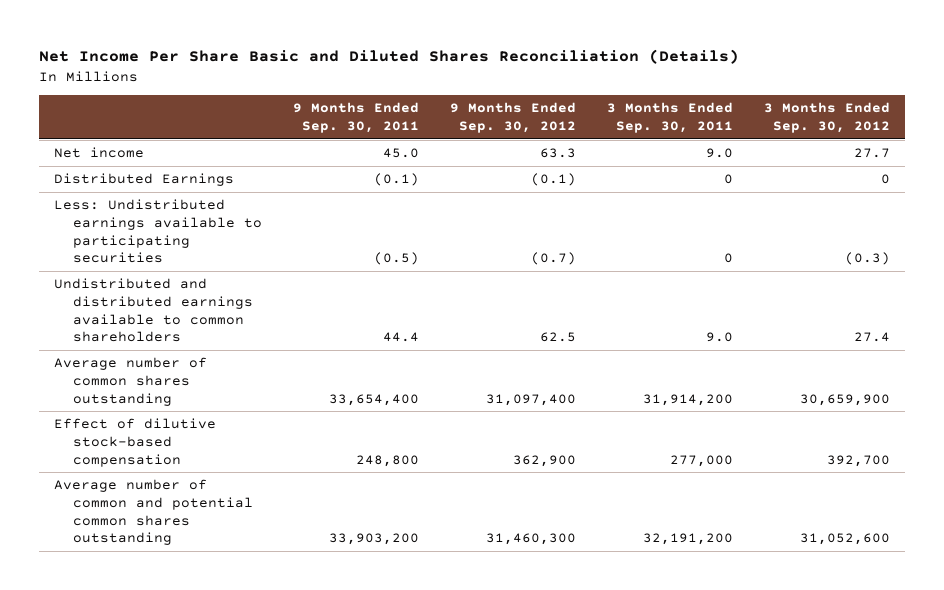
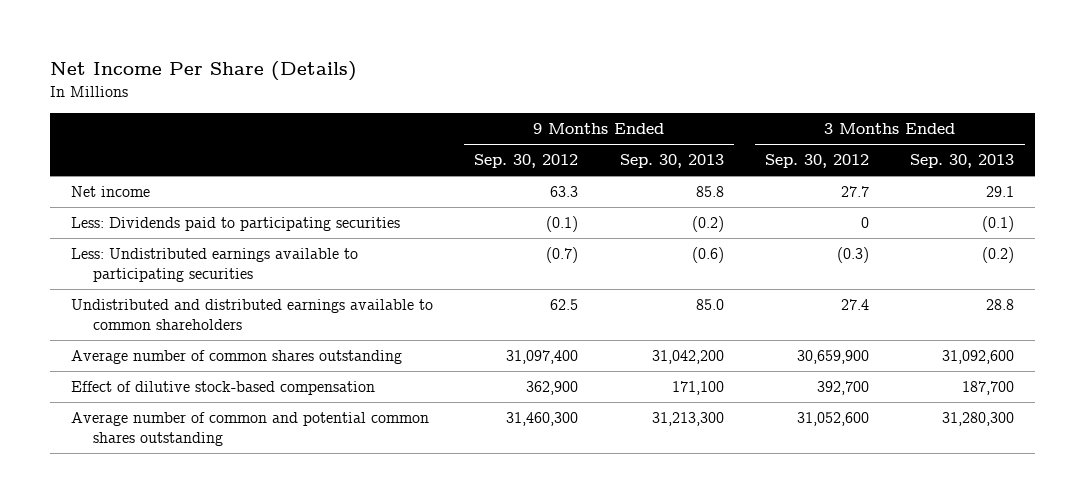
- Net Income Per Share Basic and Diluted Shares Reconciliation (Details)
+ Net Income Per Share (Details)
- | 9 Months Ended Sep. 30, 2011 | 9 Months Ended Sep. 30, 2012 | 3 Months Ended Sep. 30, 2011 | 3 Months Ended Sep. 30, 2012
+ | 9 Months Ended Sep. 30, 2012 | 9 Months Ended Sep. 30, 2013 | 3 Months Ended Sep. 30, 2012 | 3 Months Ended Sep. 30, 2013
- Distributed Earnings | (0.1) | (0.1) | 0 | 0
+ Less: Dividends paid to participating securities | (0.1) | (0.2) | 0 | (0.1)

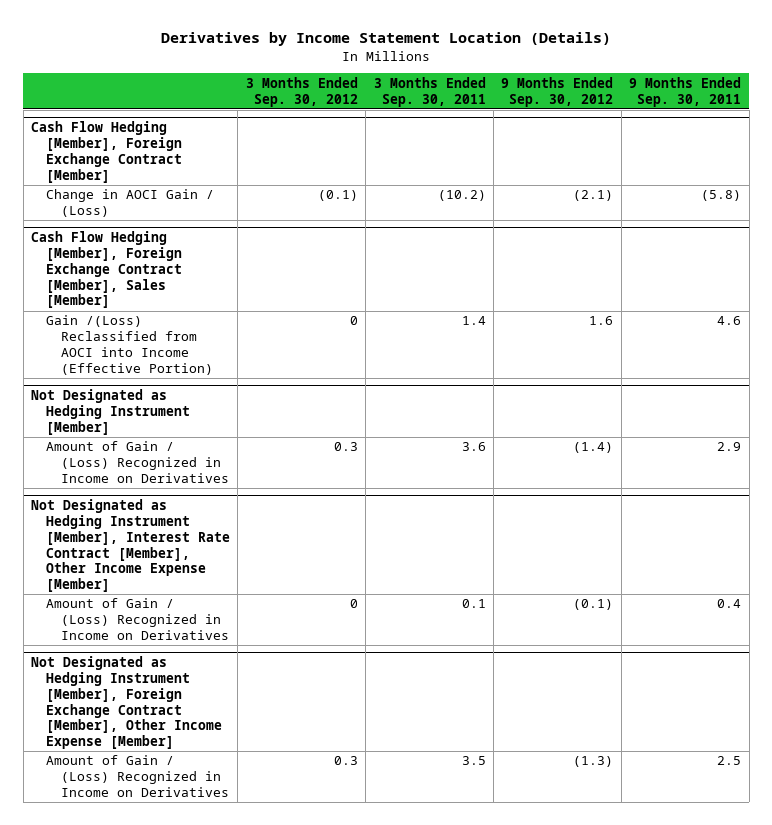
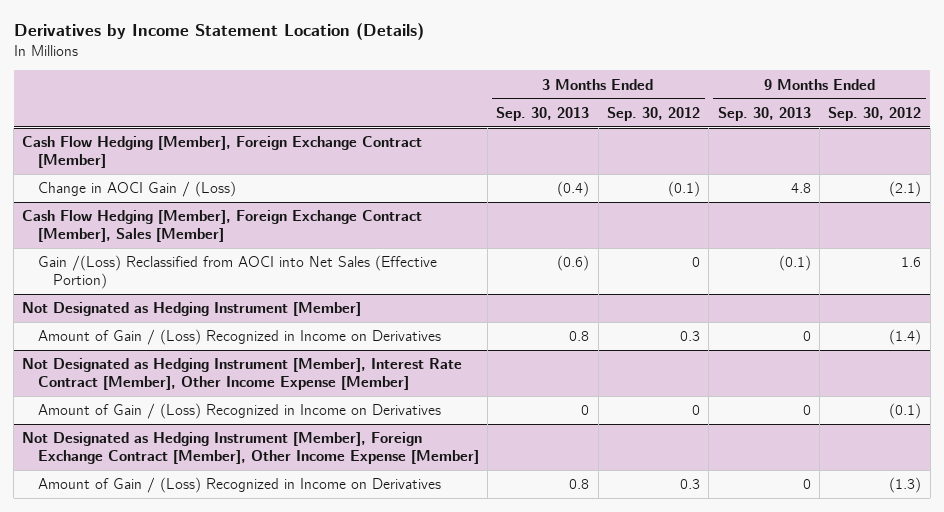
- | 3 Months Ended Sep. 30, 2012 | 3 Months Ended Sep. 30, 2011 | 9 Months Ended Sep. 30, 2012 | 9 Months Ended Sep. 30, 2011
+ | 3 Months Ended Sep. 30, 2013 | 3 Months Ended Sep. 30, 2012 | 9 Months Ended Sep. 30, 2013 | 9 Months Ended Sep. 30, 2012
@ Cash Flow Hedging [Member], Foreign Exchange Contract [Member], Sales [Member]
- Gain /(Loss) Reclassified from AOCI into Income (Effective Portion) | 0 | 1.4 | 1.6 | 4.6
+ Gain /(Loss) Reclassified from AOCI into Net Sales (Effective Portion) | (0.6) | 0 | (0.1) | 1.6

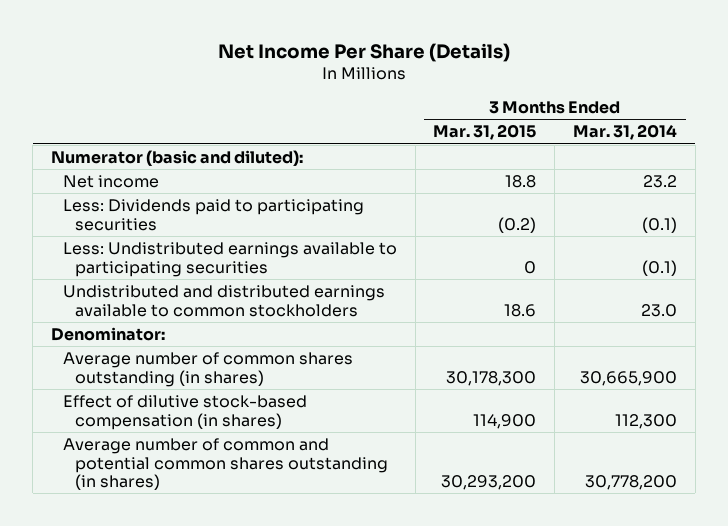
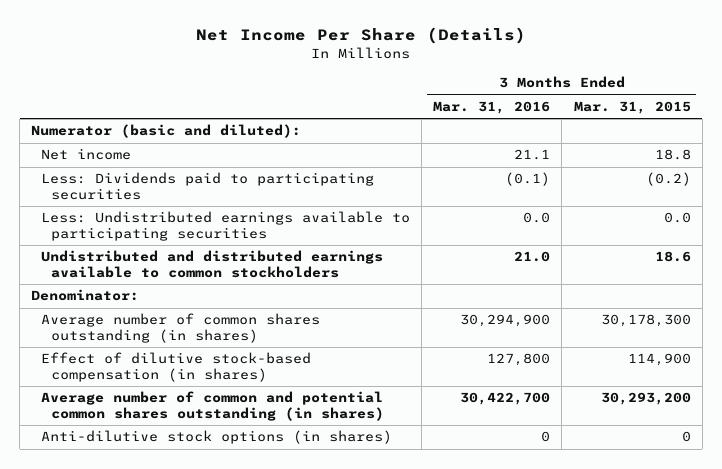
- | 3 Months Ended Mar. 31, 2015 | 3 Months Ended Mar. 31, 2014
+ | 3 Months Ended Mar. 31, 2016 | 3 Months Ended Mar. 31, 2015
- Less: Undistributed earnings available to participating securities | 0 | (0.1)
+ Less: Undistributed earnings available to participating securities | 0.0 | 0.0
+ Anti-dilutive stock options (in shares) | 0 | 0

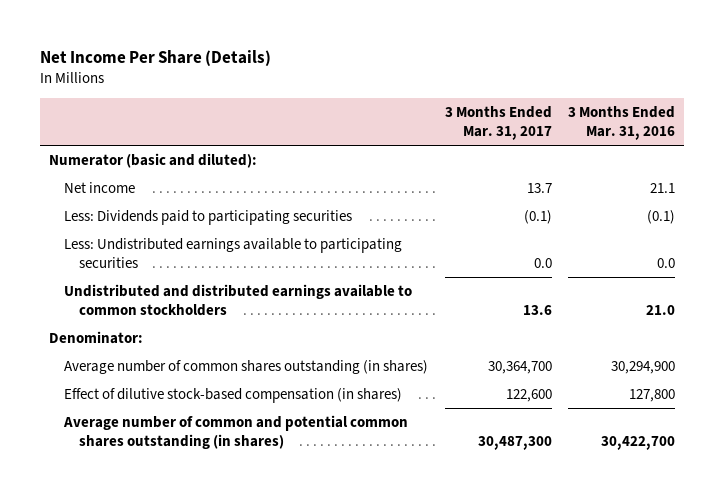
- | 3 Months Ended Mar. 31, 2016 | 3 Months Ended Mar. 31, 2015
+ | 3 Months Ended Mar. 31, 2017 | 3 Months Ended Mar. 31, 2016
- Anti-dilutive stock options (in shares) | 0 | 0

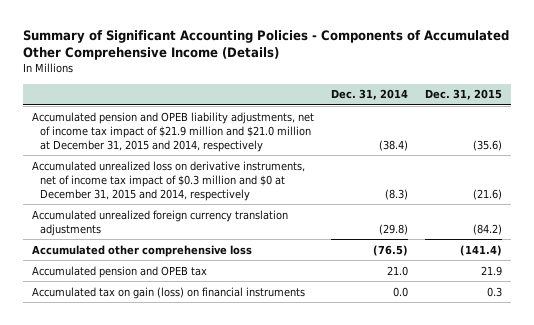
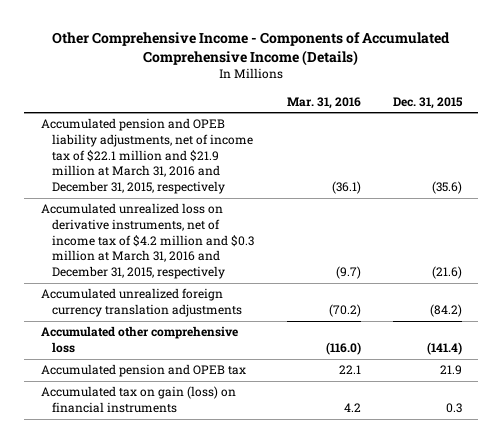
- Summary of Significant Accounting Policies - Components of Accumulated Other Comprehensive Income (Details)
+ Other Comprehensive Income - Components of Accumulated Comprehensive Income (Details)
- | Dec. 31, 2014 | Dec. 31, 2015
+ | Mar. 31, 2016 | Dec. 31, 2015
- Accumulated pension and OPEB liability adjustments, net of income tax impact of $21.9 million and $21.0 million at December 31, 2015 and 2014, respectively | (38.4) | (35.6)
- Accumulated unrealized loss on derivative instruments, net of income tax impact of $0.3 million and $0 at December 31, 2015 and 2014, respectively | (8.3) | (21.6)
+ Accumulated pension and OPEB liability adjustments, net of income tax of $22.1 million and $21.9 million at March 31, 2016 and December 31, 2015, respectively | (36.1) | (35.6)
+ Accumulated unrealized loss on derivative instruments, net of income tax of $4.2 million and $0.3 million at March 31, 2016 and December 31, 2015, respectively | (9.7) | (21.6)

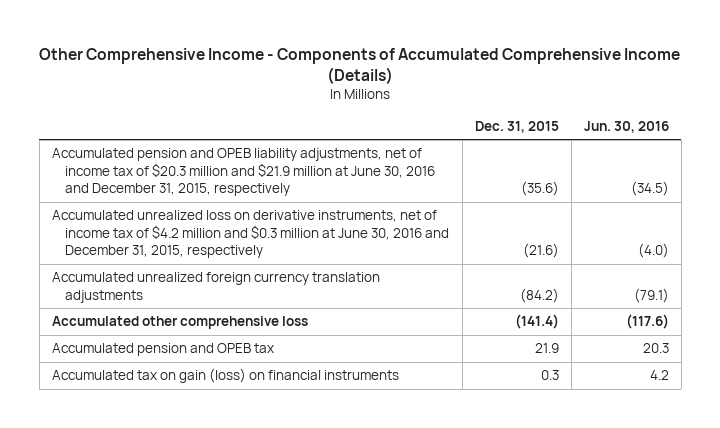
- | Mar. 31, 2016 | Dec. 31, 2015
+ | Dec. 31, 2015 | Jun. 30, 2016
- Accumulated pension and OPEB liability adjustments, net of income tax of $22.1 million and $21.9 million at March 31, 2016 and December 31, 2015, respectively | (36.1) | (35.6)
- Accumulated unrealized loss on derivative instruments, net of income tax of $4.2 million and $0.3 million at March 31, 2016 and December 31, 2015, respectively | (9.7) | (21.6)
+ Accumulated pension and OPEB liability adjustments, net of income tax of $20.3 million and $21.9 million at June 30, 2016 and December 31, 2015, respectively | (35.6) | (34.5)
+ Accumulated unrealized loss on derivative instruments, net of income tax of $4.2 million and $0.3 million at June 30, 2016 and December 31, 2015, respectively | (21.6) | (4.0)

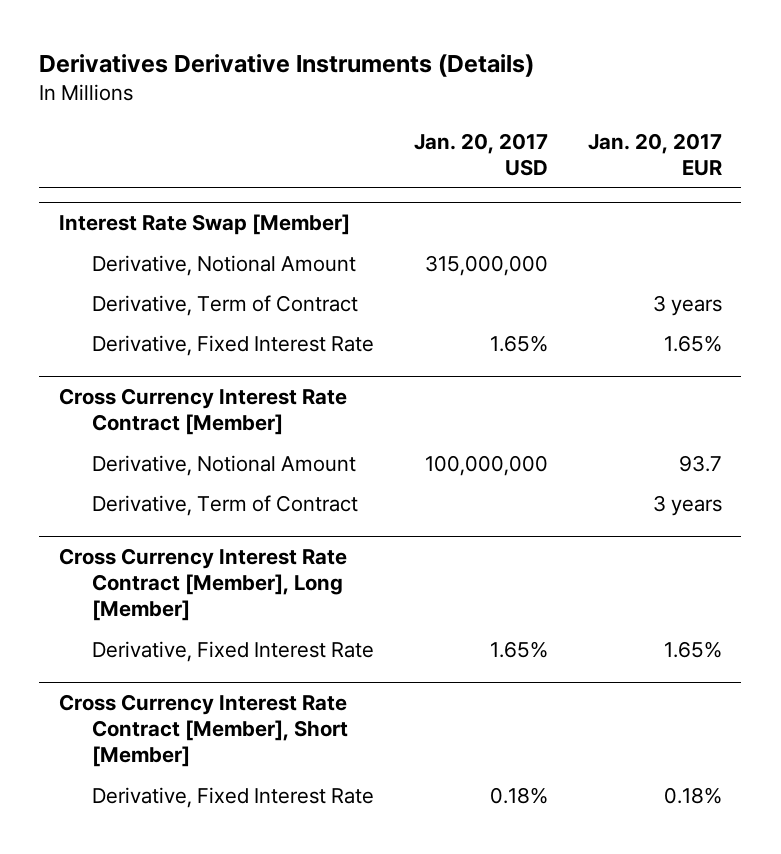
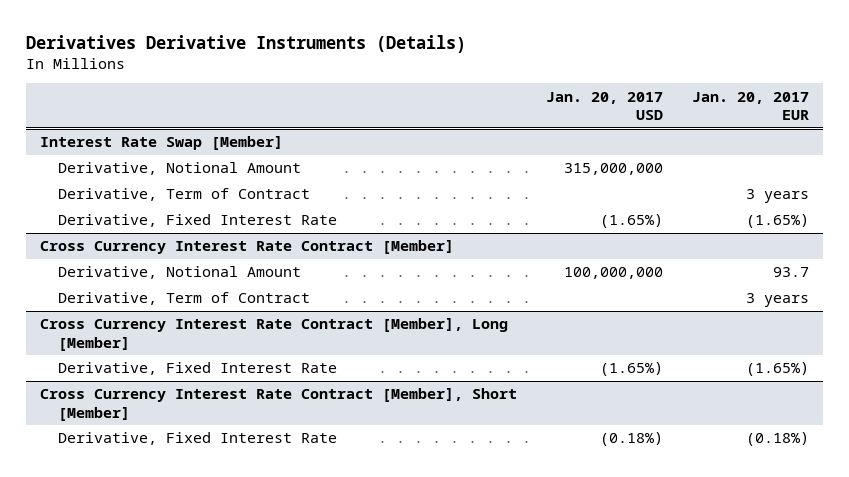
@ Interest Rate Swap [Member]
- Derivative, Fixed Interest Rate | 1.65% | 1.65%
+ Derivative, Fixed Interest Rate | (1.65%) | (1.65%)
@ Cross Currency Interest Rate Contract [Member], Long [Member]
- Derivative, Fixed Interest Rate | 1.65% | 1.65%
+ Derivative, Fixed Interest Rate | (1.65%) | (1.65%)
@ Cross Currency Interest Rate Contract [Member], Short [Member]
- Derivative, Fixed Interest Rate | 0.18% | 0.18%
+ Derivative, Fixed Interest Rate | (0.18%) | (0.18%)

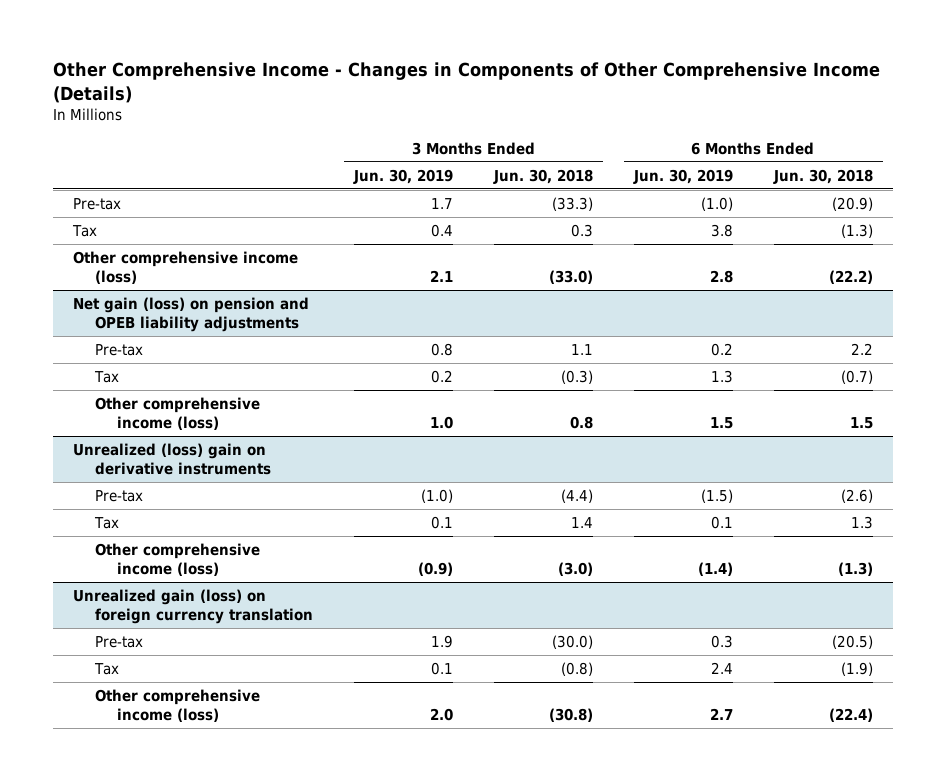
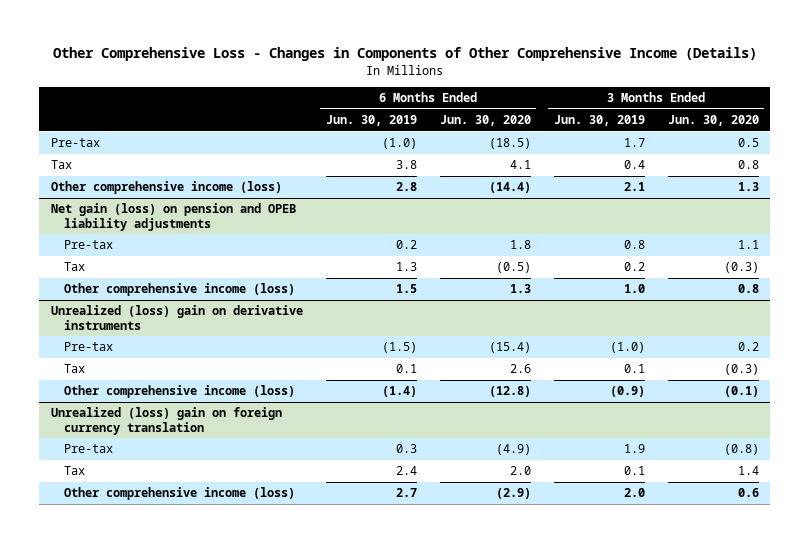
- Other Comprehensive Income - Changes in Components of Other Comprehensive Income (Details)
+ Other Comprehensive Loss - Changes in Components of Other Comprehensive Income (Details)
- | 3 Months Ended Jun. 30, 2019 | 3 Months Ended Jun. 30, 2018 | 6 Months Ended Jun. 30, 2019 | 6 Months Ended Jun. 30, 2018
+ | 6 Months Ended Jun. 30, 2019 | 6 Months Ended Jun. 30, 2020 | 3 Months Ended Jun. 30, 2019 | 3 Months Ended Jun. 30, 2020
- Unrealized gain (loss) on foreign currency translation
+ Unrealized (loss) gain on foreign currency translation

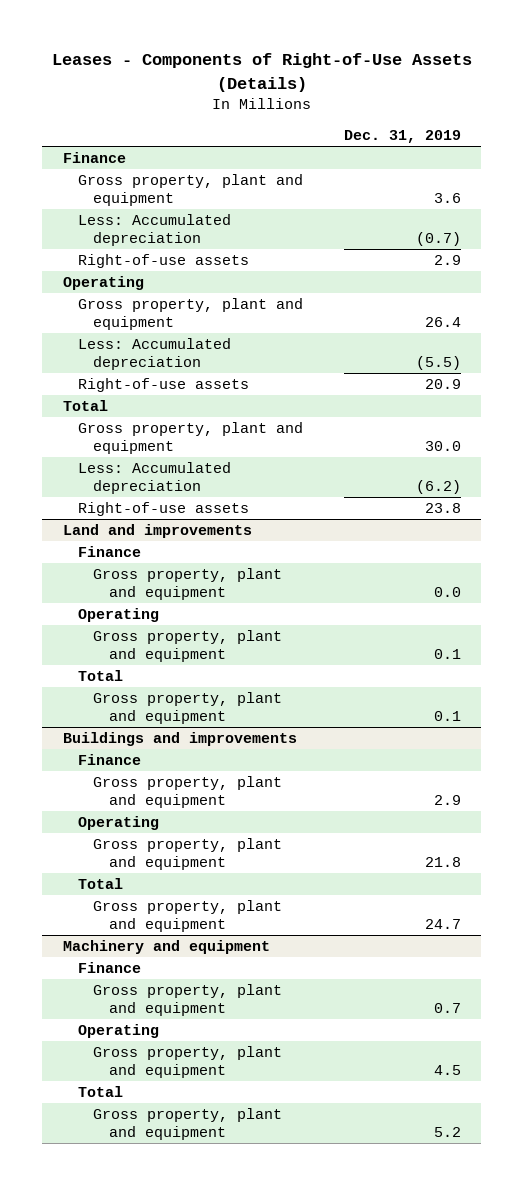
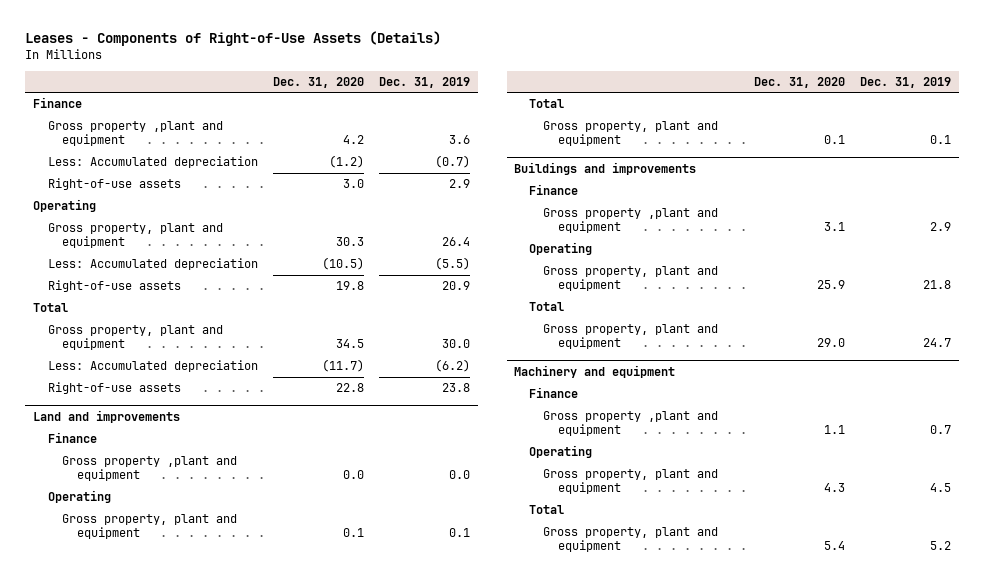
- | Dec. 31, 2019
+ | Dec. 31, 2020 | Dec. 31, 2019
- Gross property, plant and equipment | 3.6
+ Gross property ,plant and equipment | 4.2 | 3.6
@ Land and improvements
- Gross property, plant and equipment | 0.0
+ Gross property ,plant and equipment | 0.0 | 0.0
@ Buildings and improvements
- Gross property, plant and equipment | 2.9
+ Gross property ,plant and equipment | 3.1 | 2.9
@ Machinery and equipment
- Gross property, plant and equipment | 0.7
+ Gross property ,plant and equipment | 1.1 | 0.7

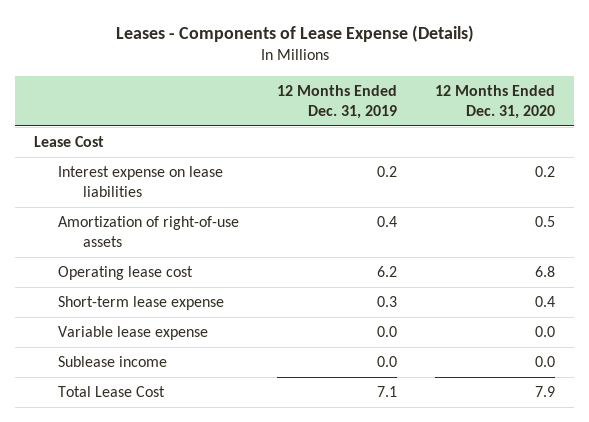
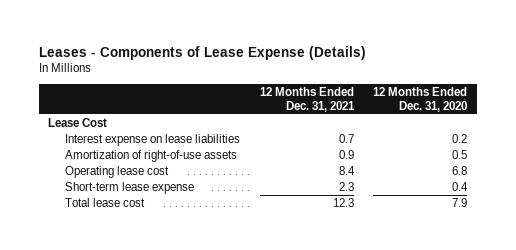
- | 12 Months Ended Dec. 31, 2019 | 12 Months Ended Dec. 31, 2020
+ | 12 Months Ended Dec. 31, 2021 | 12 Months Ended Dec. 31, 2020
- Variable lease expense | 0.0 | 0.0
- Sublease income | 0.0 | 0.0
- Total Lease Cost | 7.1 | 7.9
+ Total lease cost | 12.3 | 7.9

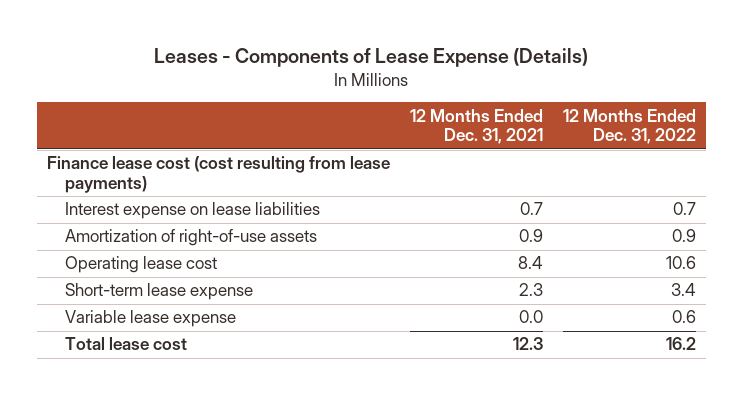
- | 12 Months Ended Dec. 31, 2021 | 12 Months Ended Dec. 31, 2020
+ | 12 Months Ended Dec. 31, 2021 | 12 Months Ended Dec. 31, 2022
- Lease Cost
+ Finance lease cost (cost resulting from lease payments)
+ Variable lease expense | 0.0 | 0.6

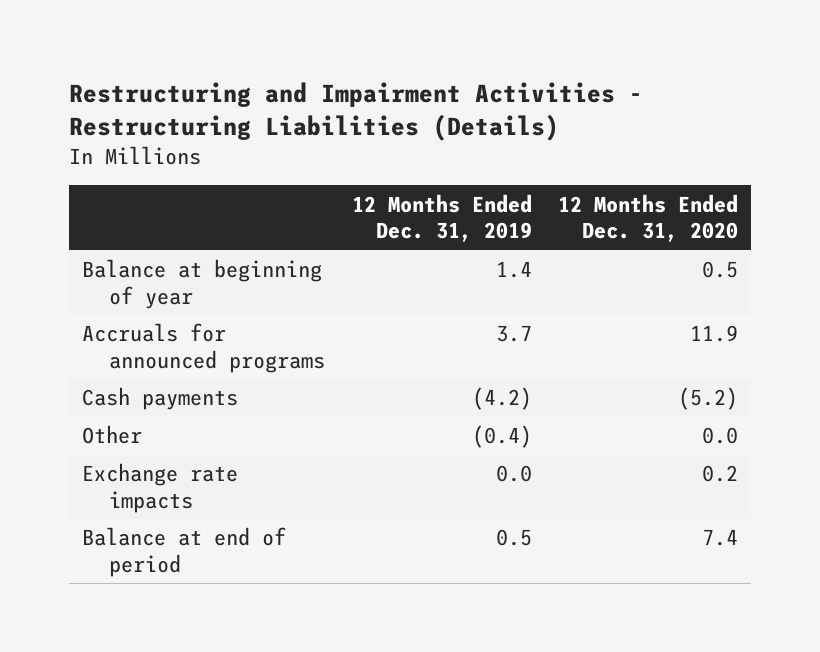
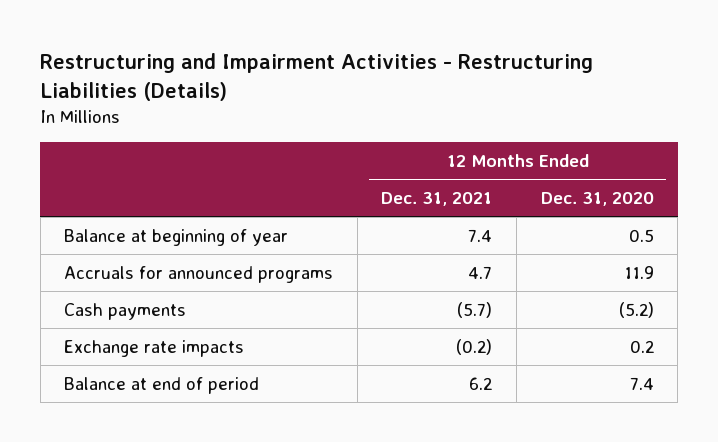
- | 12 Months Ended Dec. 31, 2019 | 12 Months Ended Dec. 31, 2020
+ | 12 Months Ended Dec. 31, 2021 | 12 Months Ended Dec. 31, 2020
- Other | (0.4) | 0.0

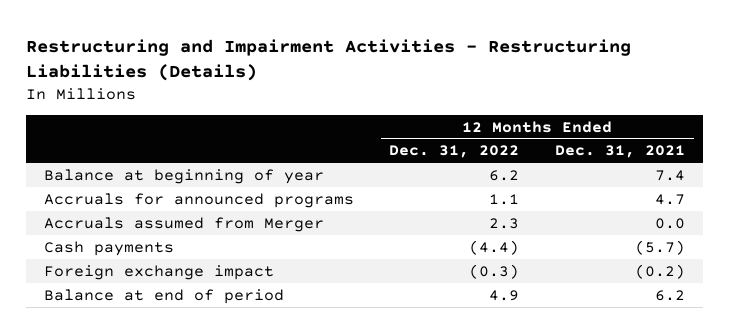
- | 12 Months Ended Dec. 31, 2021 | 12 Months Ended Dec. 31, 2020
+ | 12 Months Ended Dec. 31, 2022 | 12 Months Ended Dec. 31, 2021
+ Accruals assumed from Merger | 2.3 | 0.0
- Exchange rate impacts | (0.2) | 0.2
+ Foreign exchange impact | (0.3) | (0.2)

